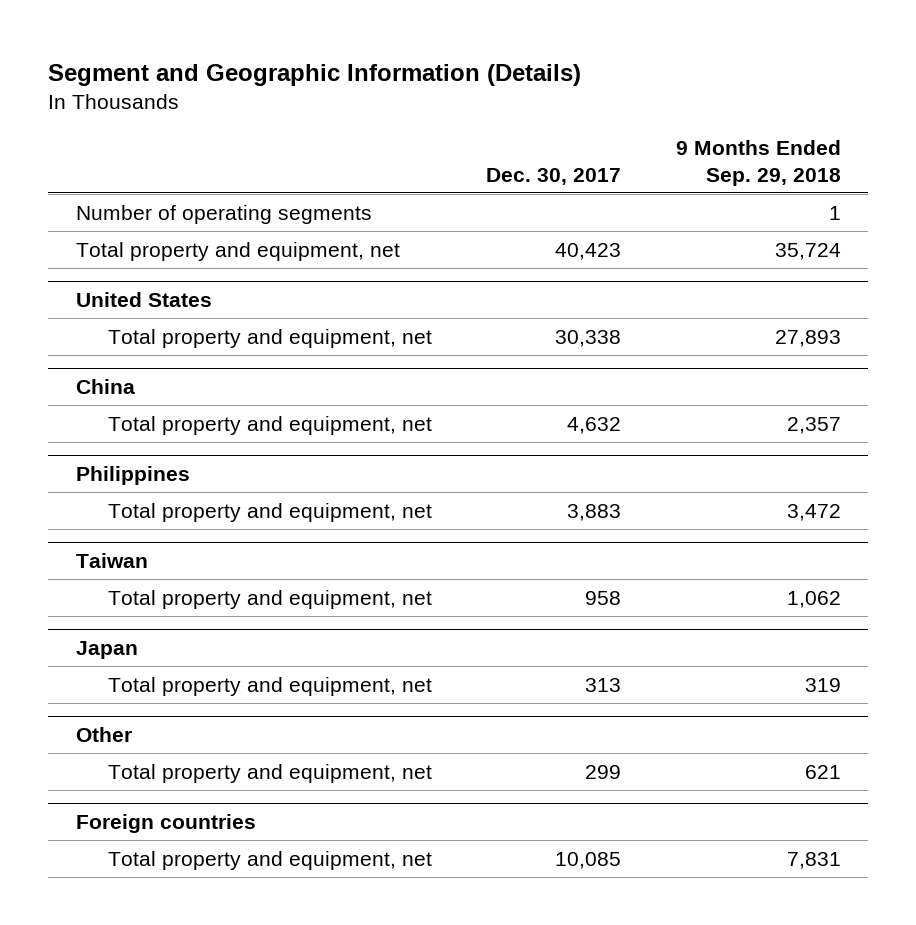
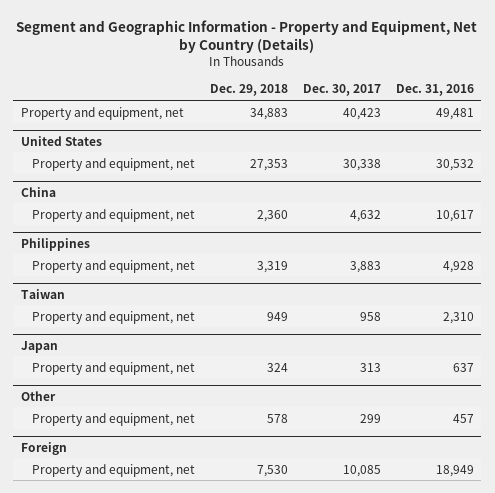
- Segment and Geographic Information (Details)
+ Segment and Geographic Information - Property and Equipment, Net by Country (Details)
- | Dec. 30, 2017 | 9 Months Ended Sep. 29, 2018
+ | Dec. 29, 2018 | Dec. 30, 2017 | Dec. 31, 2016
- Number of operating segments | | 1
- Total property and equipment, net | 40,423 | 35,724
+ Property and equipment, net | 34,883 | 40,423 | 49,481
@ United States
- Total property and equipment, net | 30,338 | 27,893
+ Property and equipment, net | 27,353 | 30,338 | 30,532
@ China
- Total property and equipment, net | 4,632 | 2,357
+ Property and equipment, net | 2,360 | 4,632 | 10,617
@ Philippines
- Total property and equipment, net | 3,883 | 3,472
+ Property and equipment, net | 3,319 | 3,883 | 4,928
@ Taiwan
- Total property and equipment, net | 958 | 1,062
+ Property and equipment, net | 949 | 958 | 2,310
@ Japan
- Total property and equipment, net | 313 | 319
+ Property and equipment, net | 324 | 313 | 637
@ Other
- Total property and equipment, net | 299 | 621
- Foreign countries
- Total property and equipment, net | 10,085 | 7,831
@ Other
+ Property and equipment, net | 578 | 299 | 457
+ Foreign
+ Property and equipment, net | 7,530 | 10,085 | 18,949

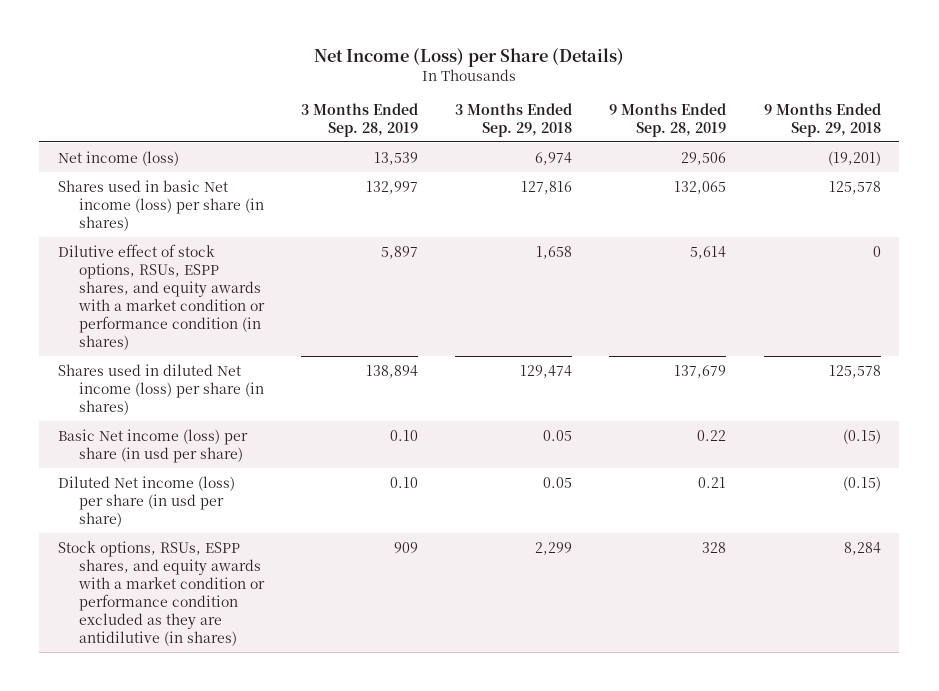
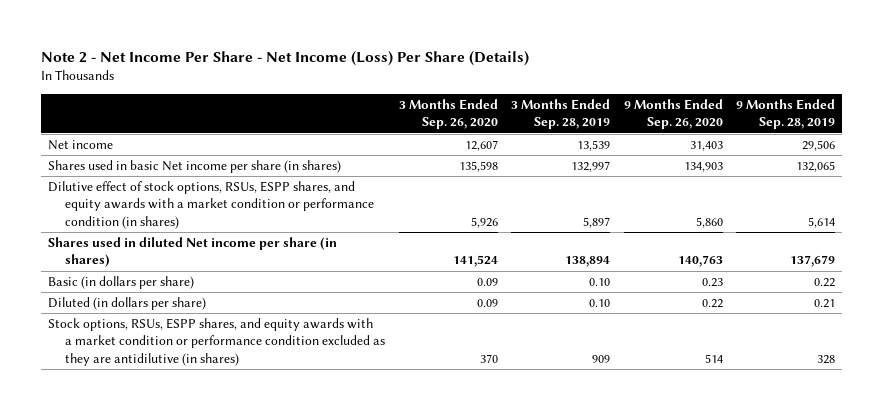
- Net Income (Loss) per Share (Details)
+ Note 2 - Net Income Per Share - Net Income (Loss) Per Share (Details)
- | 3 Months Ended Sep. 28, 2019 | 3 Months Ended Sep. 29, 2018 | 9 Months Ended Sep. 28, 2019 | 9 Months Ended Sep. 29, 2018
+ | 3 Months Ended Sep. 26, 2020 | 3 Months Ended Sep. 28, 2019 | 9 Months Ended Sep. 26, 2020 | 9 Months Ended Sep. 28, 2019
- Net income (loss) | 13,539 | 6,974 | 29,506 | (19,201)
- Shares used in basic Net income (loss) per share (in shares) | 132,997 | 127,816 | 132,065 | 125,578
+ Net income | 12,607 | 13,539 | 31,403 | 29,506
+ Shares used in basic Net income per share (in shares) | 135,598 | 132,997 | 134,903 | 132,065
- Shares used in diluted Net income (loss) per share (in shares) | 138,894 | 129,474 | 137,679 | 125,578
- Basic Net income (loss) per share (in usd per share) | 0.10 | 0.05 | 0.22 | (0.15)
- Diluted Net income (loss) per share (in usd per share) | 0.10 | 0.05 | 0.21 | (0.15)
+ Shares used in diluted Net income per share (in shares) | 141,524 | 138,894 | 140,763 | 137,679
+ Basic (in dollars per share) | 0.09 | 0.10 | 0.23 | 0.22
+ Diluted (in dollars per share) | 0.09 | 0.10 | 0.22 | 0.21

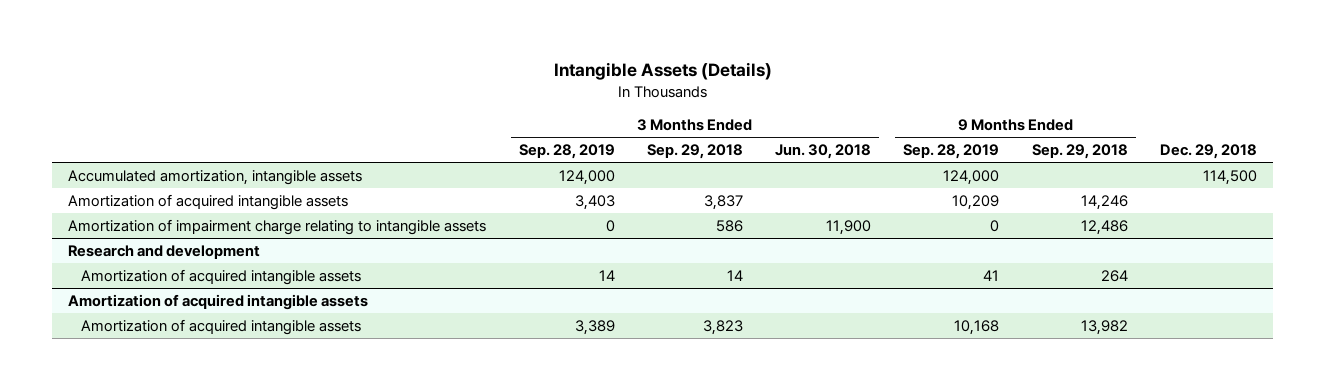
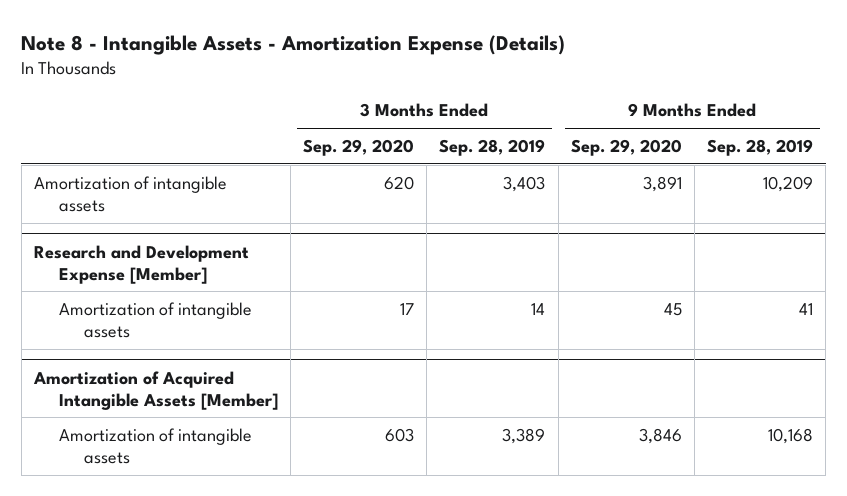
- Intangible Assets (Details)
+ Note 8 - Intangible Assets - Amortization Expense (Details)
- | 3 Months Ended Sep. 28, 2019 | 3 Months Ended Sep. 29, 2018 | 3 Months Ended Jun. 30, 2018 | 9 Months Ended Sep. 28, 2019 | 9 Months Ended Sep. 29, 2018 | Dec. 29, 2018
+ | 3 Months Ended Sep. 29, 2020 | 3 Months Ended Sep. 28, 2019 | 9 Months Ended Sep. 29, 2020 | 9 Months Ended Sep. 28, 2019
- Accumulated amortization, intangible assets | 124,000 | | | 124,000 | | 114,500
- Amortization of acquired intangible assets | 3,403 | 3,837 | | 10,209 | 14,246 |
- Amortization of impairment charge relating to intangible assets | 0 | 586 | 11,900 | 0 | 12,486 |
- Research and development
- Amortization of acquired intangible assets | 14 | 14 | | 41 | 264 |
- Amortization of acquired intangible assets
- Amortization of acquired intangible assets | 3,389 | 3,823 | | 10,168 | 13,982 |
+ Amortization of intangible assets | 620 | 3,403 | 3,891 | 10,209
+ Research and Development Expense [Member]
+ Amortization of intangible assets | 17 | 14 | 45 | 41
+ Amortization of Acquired Intangible Assets [Member]
+ Amortization of intangible assets | 603 | 3,389 | 3,846 | 10,168

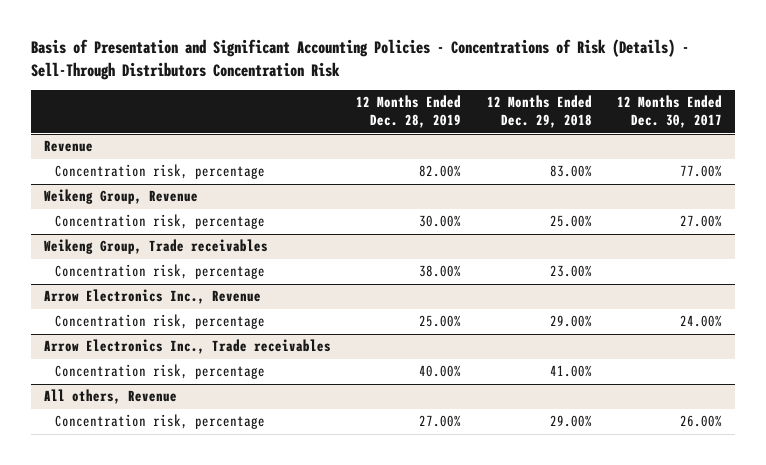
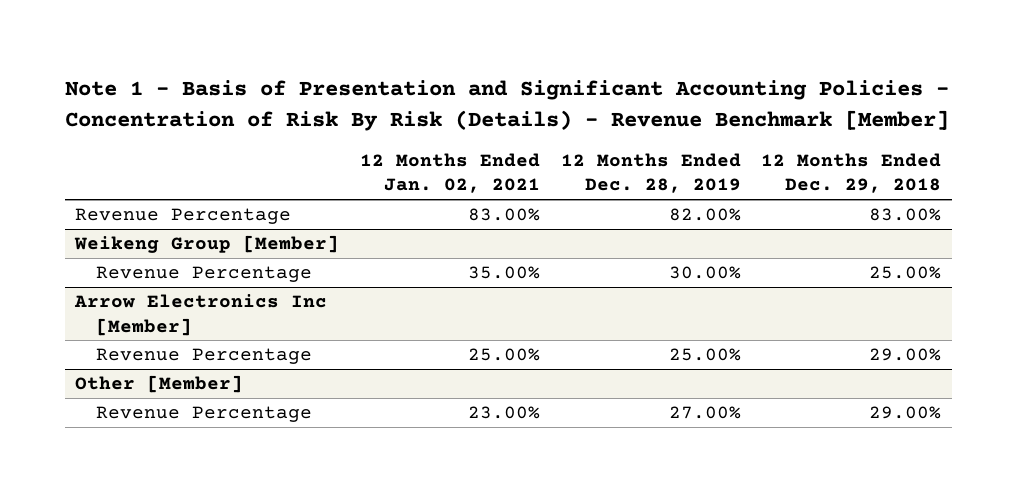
- Basis of Presentation and Significant Accounting Policies - Concentrations of Risk (Details) - Sell-Through Distributors Concentration Risk
+ Note 1 - Basis of Presentation and Significant Accounting Policies - Concentration of Risk By Risk (Details) - Revenue Benchmark [Member]
- | 12 Months Ended Dec. 28, 2019 | 12 Months Ended Dec. 29, 2018 | 12 Months Ended Dec. 30, 2017
+ | 12 Months Ended Jan. 02, 2021 | 12 Months Ended Dec. 28, 2019 | 12 Months Ended Dec. 29, 2018
- Revenue
- Concentration risk, percentage | 82.00% | 83.00% | 77.00%
- Weikeng Group, Revenue
- Concentration risk, percentage | 30.00% | 25.00% | 27.00%
- Weikeng Group, Trade receivables
- Concentration risk, percentage | 38.00% | 23.00% |
- Arrow Electronics Inc., Revenue
- Concentration risk, percentage | 25.00% | 29.00% | 24.00%
- Arrow Electronics Inc., Trade receivables
- Concentration risk, percentage | 40.00% | 41.00% |
- All others, Revenue
- Concentration risk, percentage | 27.00% | 29.00% | 26.00%
+ Revenue Percentage | 83.00% | 82.00% | 83.00%
+ Weikeng Group [Member]
+ Revenue Percentage | 35.00% | 30.00% | 25.00%
+ Arrow Electronics Inc [Member]
+ Revenue Percentage | 25.00% | 25.00% | 29.00%
+ Other [Member]
+ Revenue Percentage | 23.00% | 27.00% | 29.00%

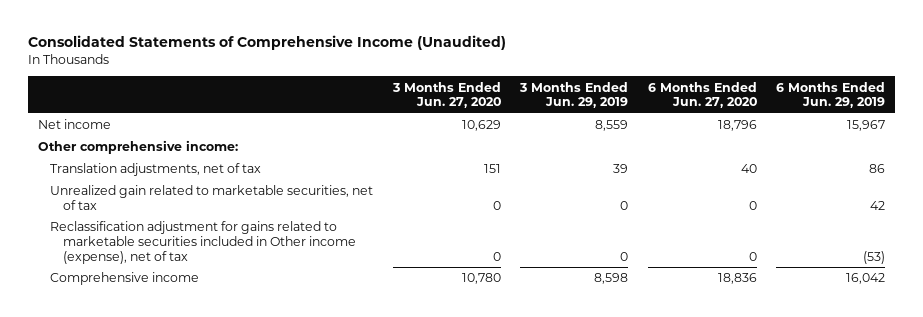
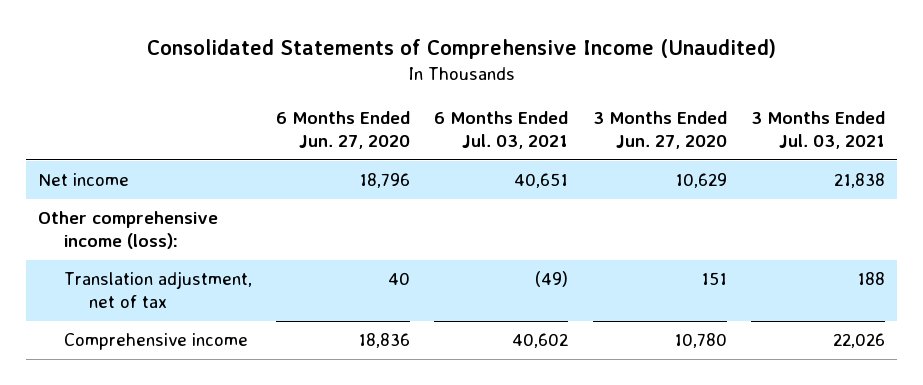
- | 3 Months Ended Jun. 27, 2020 | 3 Months Ended Jun. 29, 2019 | 6 Months Ended Jun. 27, 2020 | 6 Months Ended Jun. 29, 2019
+ | 6 Months Ended Jun. 27, 2020 | 6 Months Ended Jul. 03, 2021 | 3 Months Ended Jun. 27, 2020 | 3 Months Ended Jul. 03, 2021
- Other comprehensive income:
- Translation adjustments, net of tax | 151 | 39 | 40 | 86
- Unrealized gain related to marketable securities, net of tax | 0 | 0 | 0 | 42
- Reclassification adjustment for gains related to marketable securities included in Other income (expense), net of tax | 0 | 0 | 0 | (53)
+ Other comprehensive income (loss):
+ Translation adjustment, net of tax | 40 | (49) | 151 | 188

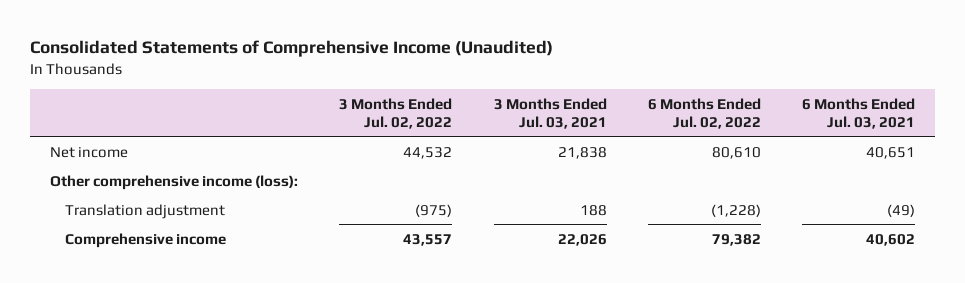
- | 6 Months Ended Jun. 27, 2020 | 6 Months Ended Jul. 03, 2021 | 3 Months Ended Jun. 27, 2020 | 3 Months Ended Jul. 03, 2021
+ | 3 Months Ended Jul. 02, 2022 | 3 Months Ended Jul. 03, 2021 | 6 Months Ended Jul. 02, 2022 | 6 Months Ended Jul. 03, 2021
- Translation adjustment, net of tax | 40 | (49) | 151 | 188
+ Translation adjustment | (975) | 188 | (1,228) | (49)

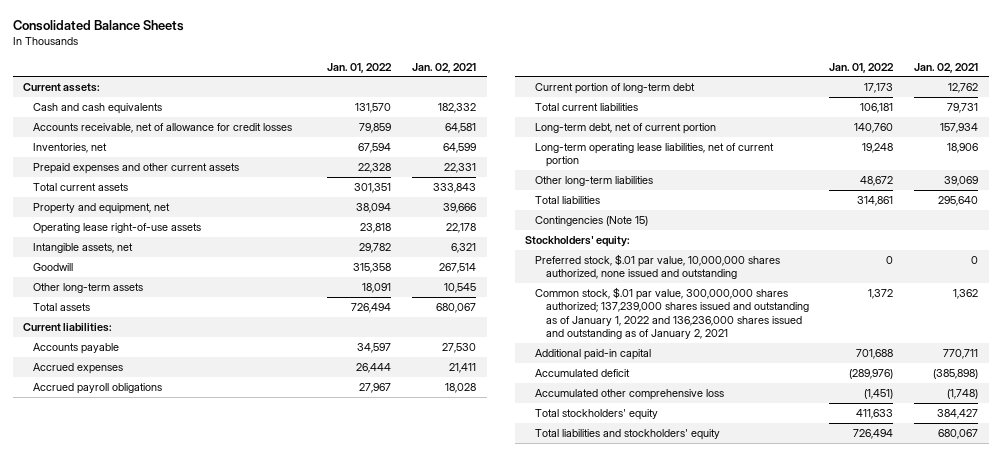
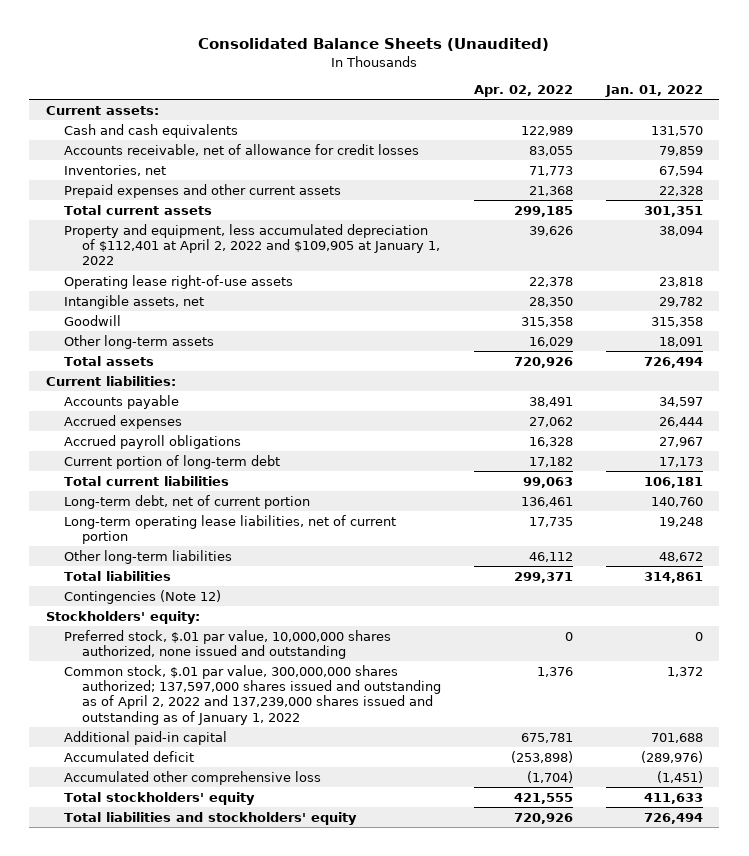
- Consolidated Balance Sheets
+ Consolidated Balance Sheets (Unaudited)
- | Jan. 01, 2022 | Jan. 02, 2021
+ | Apr. 02, 2022 | Jan. 01, 2022
- Property and equipment, net | 38,094 | 39,666
+ Property and equipment, less accumulated depreciation of $112,401 at April 2, 2022 and $109,905 at January 1, 2022 | 39,626 | 38,094
- Contingencies (Note 15)
+ Contingencies (Note 12)
- Common stock, $.01 par value, 300,000,000 shares authorized; 137,239,000 shares issued and outstanding as of January 1, 2022 and 136,236,000 shares issued and outstanding as of January 2, 2021 | 1,372 | 1,362
+ Common stock, $.01 par value, 300,000,000 shares authorized; 137,597,000 shares issued and outstanding as of April 2, 2022 and 137,239,000 shares issued and outstanding as of January 1, 2022 | 1,376 | 1,372

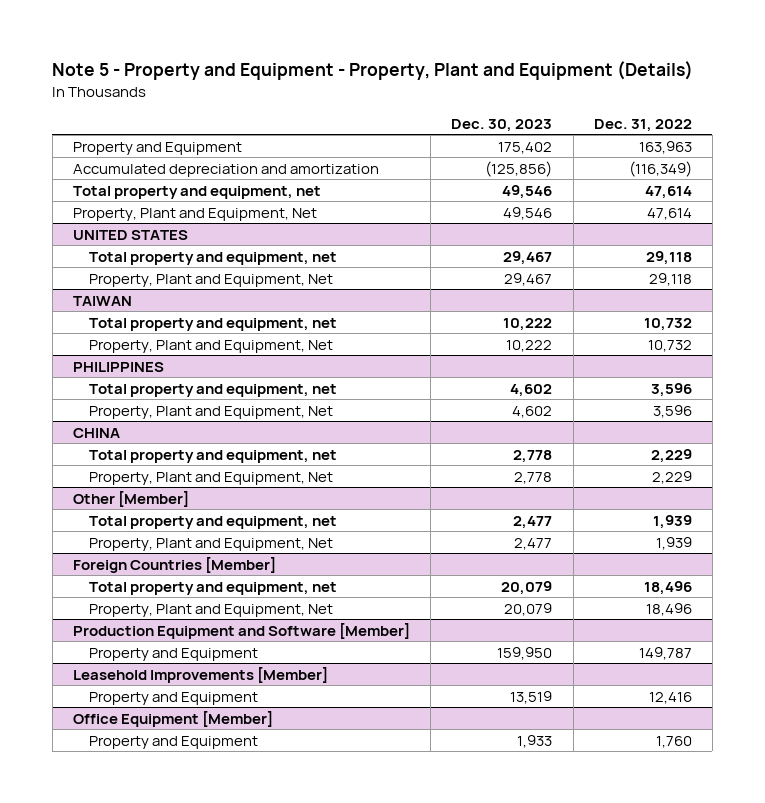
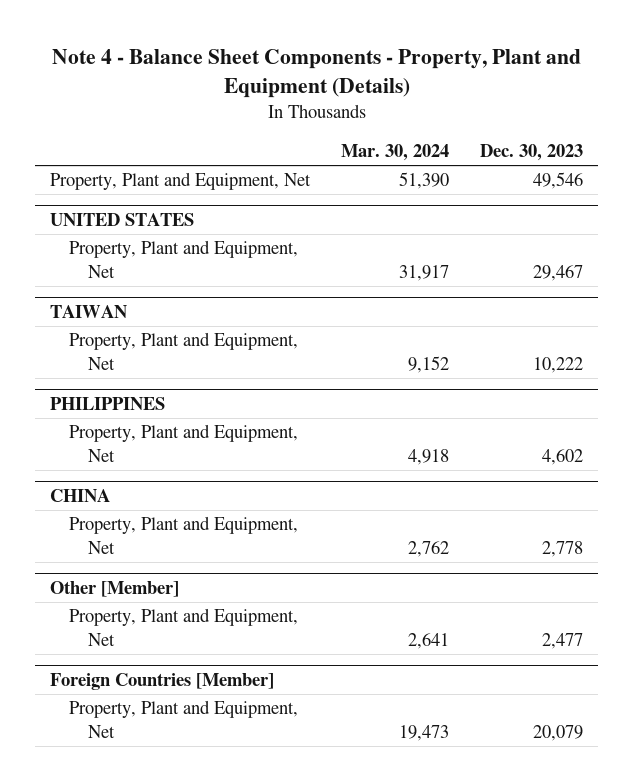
- Note 5 - Property and Equipment - Property, Plant and Equipment (Details)
+ Note 4 - Balance Sheet Components - Property, Plant and Equipment (Details)
- | Dec. 30, 2023 | Dec. 31, 2022
+ | Mar. 30, 2024 | Dec. 30, 2023
- Property and Equipment | 175,402 | 163,963
- Accumulated depreciation and amortization | (125,856) | (116,349)
- Total property and equipment, net | 49,546 | 47,614
@ UNITED STATES
- Total property and equipment, net | 29,467 | 29,118
@ TAIWAN
- Total property and equipment, net | 10,222 | 10,732
@ PHILIPPINES
- Total property and equipment, net | 4,602 | 3,596
@ CHINA
- Total property and equipment, net | 2,778 | 2,229
@ Other [Member]
- Total property and equipment, net | 2,477 | 1,939
@ Foreign Countries [Member]
- Total property and equipment, net | 20,079 | 18,496
- Production Equipment and Software [Member]
- Property and Equipment | 159,950 | 149,787
- Leasehold Improvements [Member]
- Property and Equipment | 13,519 | 12,416
- Office Equipment [Member]
- Property and Equipment | 1,933 | 1,760

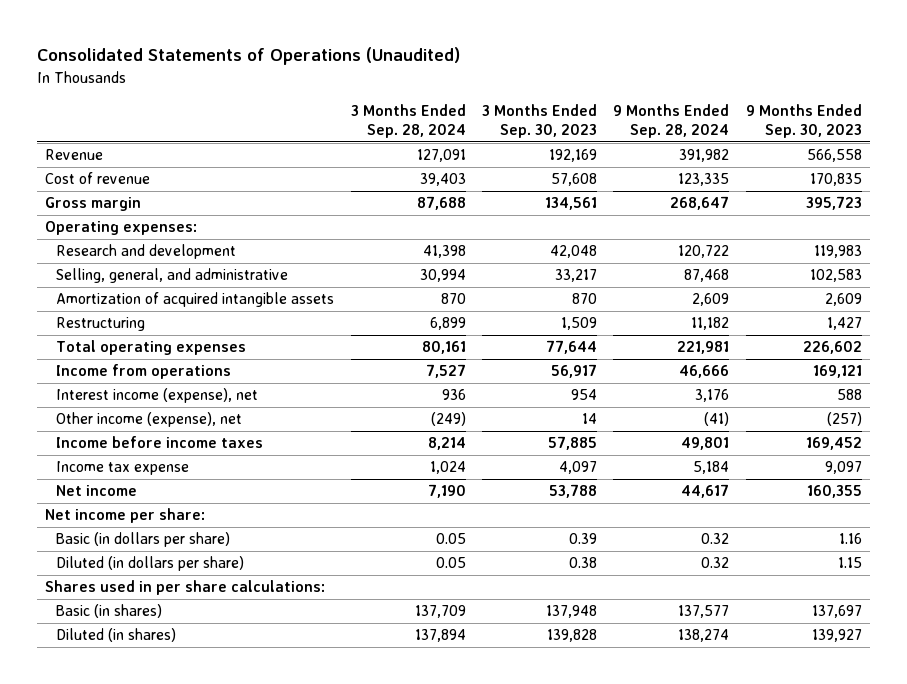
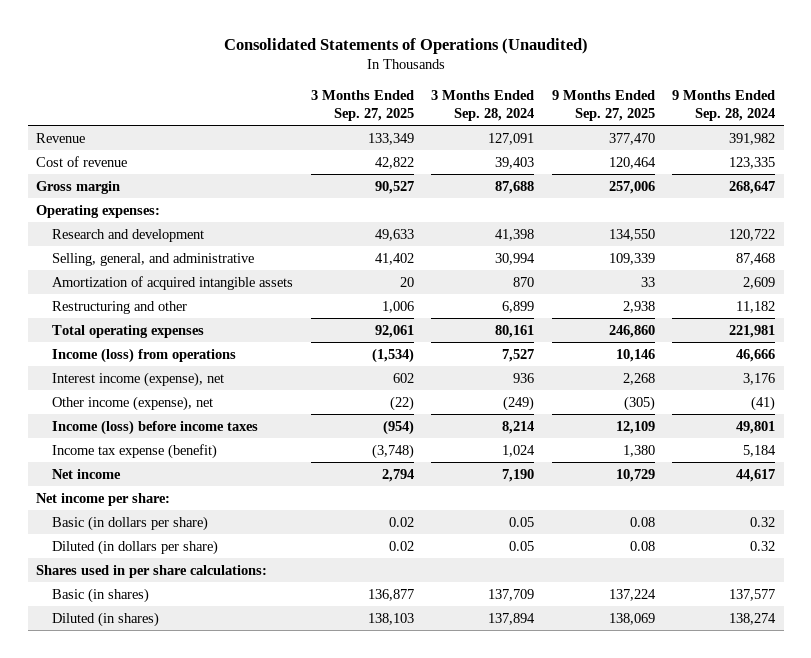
- | 3 Months Ended Sep. 28, 2024 | 3 Months Ended Sep. 30, 2023 | 9 Months Ended Sep. 28, 2024 | 9 Months Ended Sep. 30, 2023
+ | 3 Months Ended Sep. 27, 2025 | 3 Months Ended Sep. 28, 2024 | 9 Months Ended Sep. 27, 2025 | 9 Months Ended Sep. 28, 2024
- Restructuring | 6,899 | 1,509 | 11,182 | 1,427
+ Restructuring and other | 1,006 | 6,899 | 2,938 | 11,182
- Income from operations | 7,527 | 56,917 | 46,666 | 169,121
+ Income (loss) from operations | (1,534) | 7,527 | 10,146 | 46,666
- Income before income taxes | 8,214 | 57,885 | 49,801 | 169,452
- Income tax expense | 1,024 | 4,097 | 5,184 | 9,097
+ Income (loss) before income taxes | (954) | 8,214 | 12,109 | 49,801
+ Income tax expense (benefit) | (3,748) | 1,024 | 1,380 | 5,184

